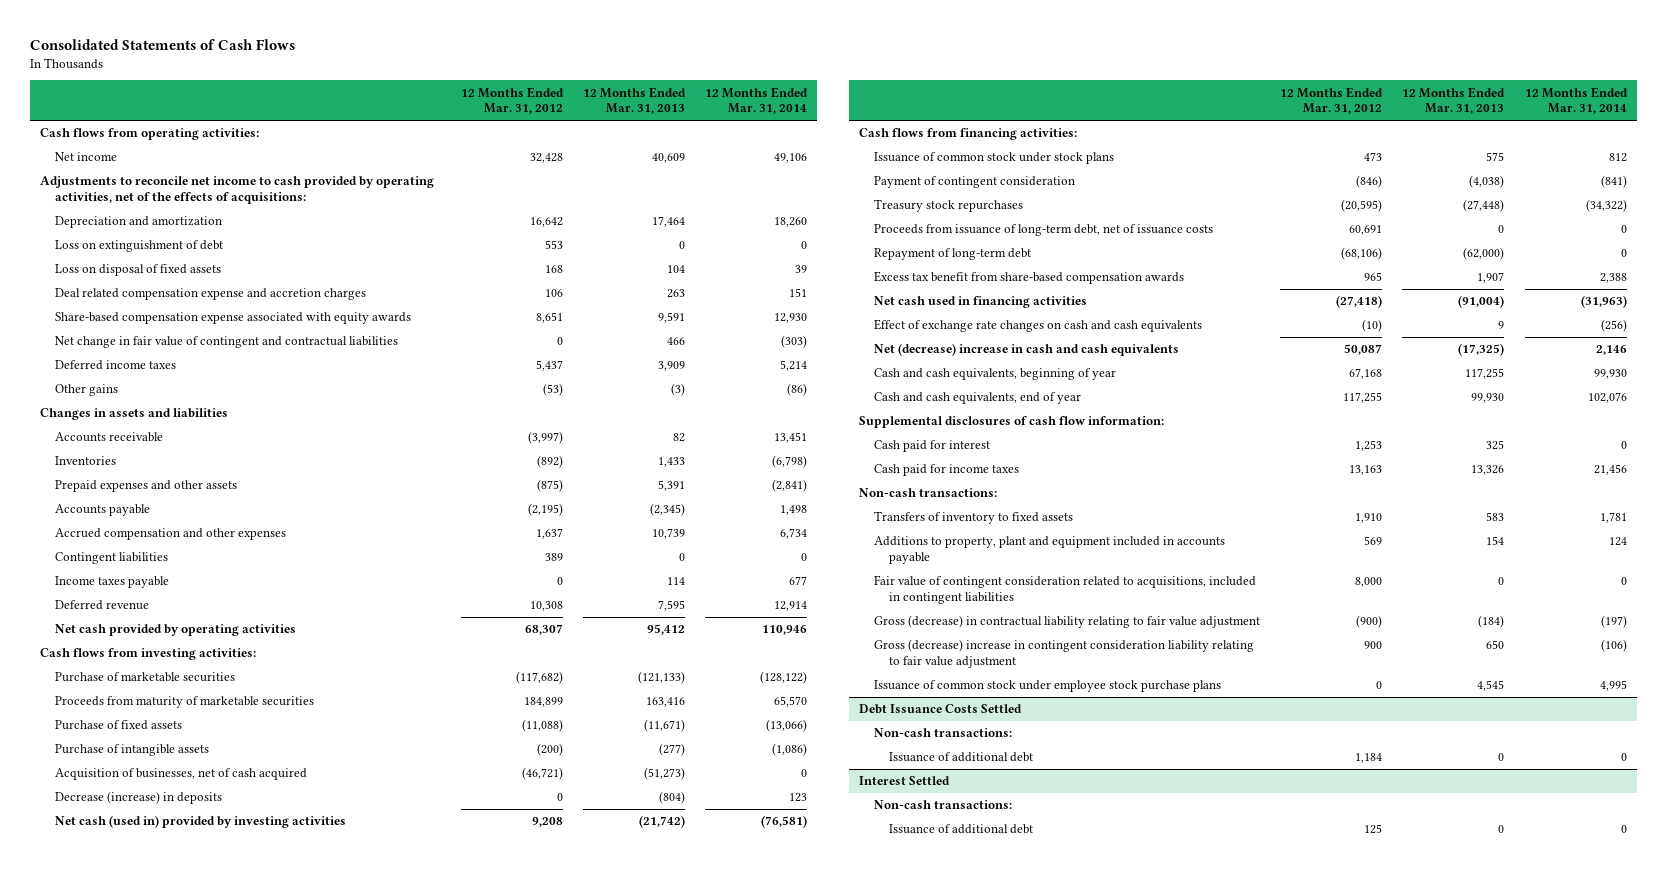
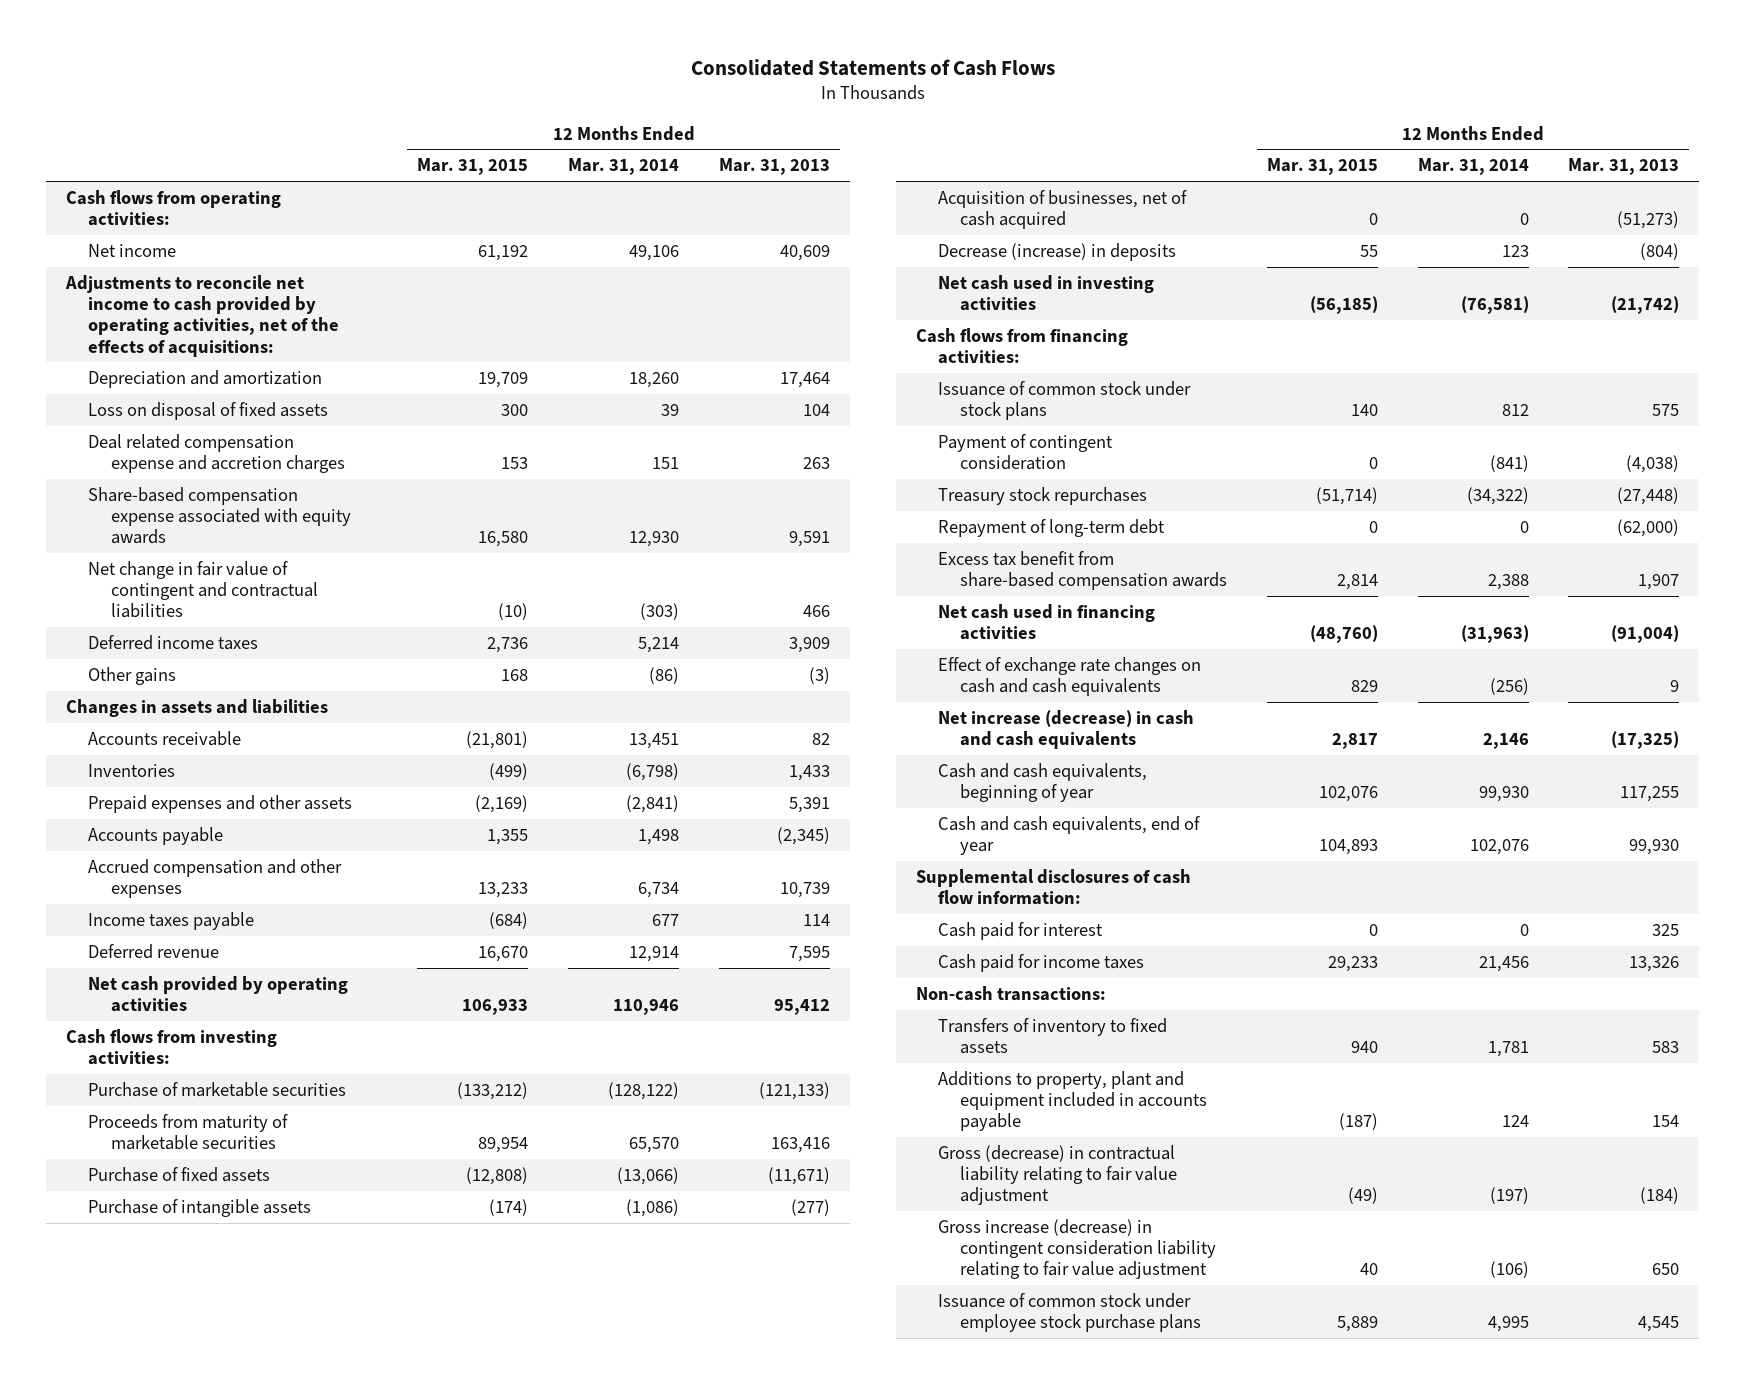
- | 12 Months Ended Mar. 31, 2012 | 12 Months Ended Mar. 31, 2013 | 12 Months Ended Mar. 31, 2014
+ | 12 Months Ended Mar. 31, 2015 | 12 Months Ended Mar. 31, 2014 | 12 Months Ended Mar. 31, 2013
- Loss on extinguishment of debt | 553 | 0 | 0
- Contingent liabilities | 389 | 0 | 0
- Net cash (used in) provided by investing activities | 9,208 | (21,742) | (76,581)
+ Net cash used in investing activities | (56,185) | (76,581) | (21,742)
- Proceeds from issuance of long-term debt, net of issuance costs | 60,691 | 0 | 0
- Net (decrease) increase in cash and cash equivalents | 50,087 | (17,325) | 2,146
+ Net increase (decrease) in cash and cash equivalents | 2,817 | 2,146 | (17,325)
- Fair value of contingent consideration related to acquisitions, included in contingent liabilities | 8,000 | 0 | 0
- Gross (decrease) increase in contingent consideration liability relating to fair value adjustment | 900 | 650 | (106)
+ Gross increase (decrease) in contingent consideration liability relating to fair value adjustment | 40 | (106) | 650
- Debt Issuance Costs Settled
- Non-cash transactions:
- Issuance of additional debt | 1,184 | 0 | 0
- Interest Settled
- Non-cash transactions:
- Issuance of additional debt | 125 | 0 | 0

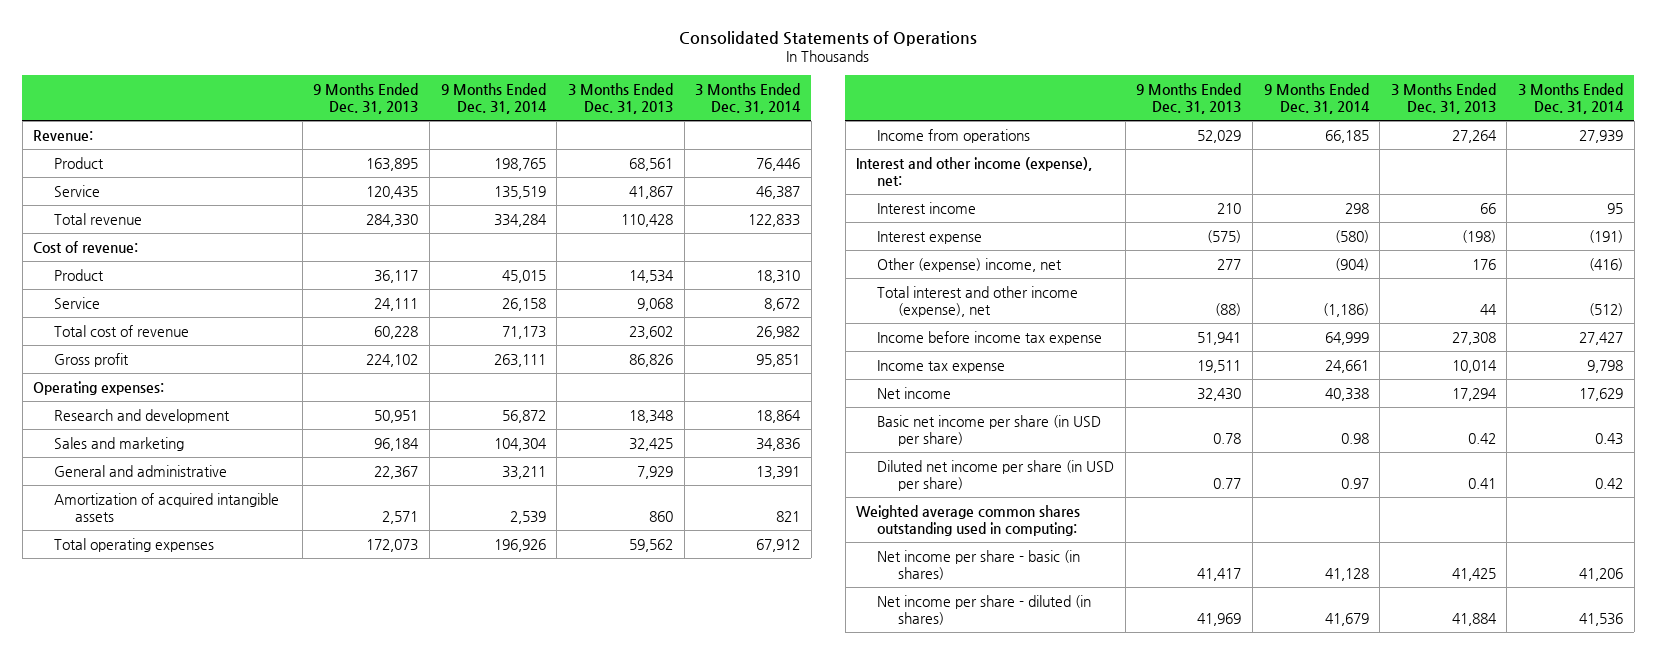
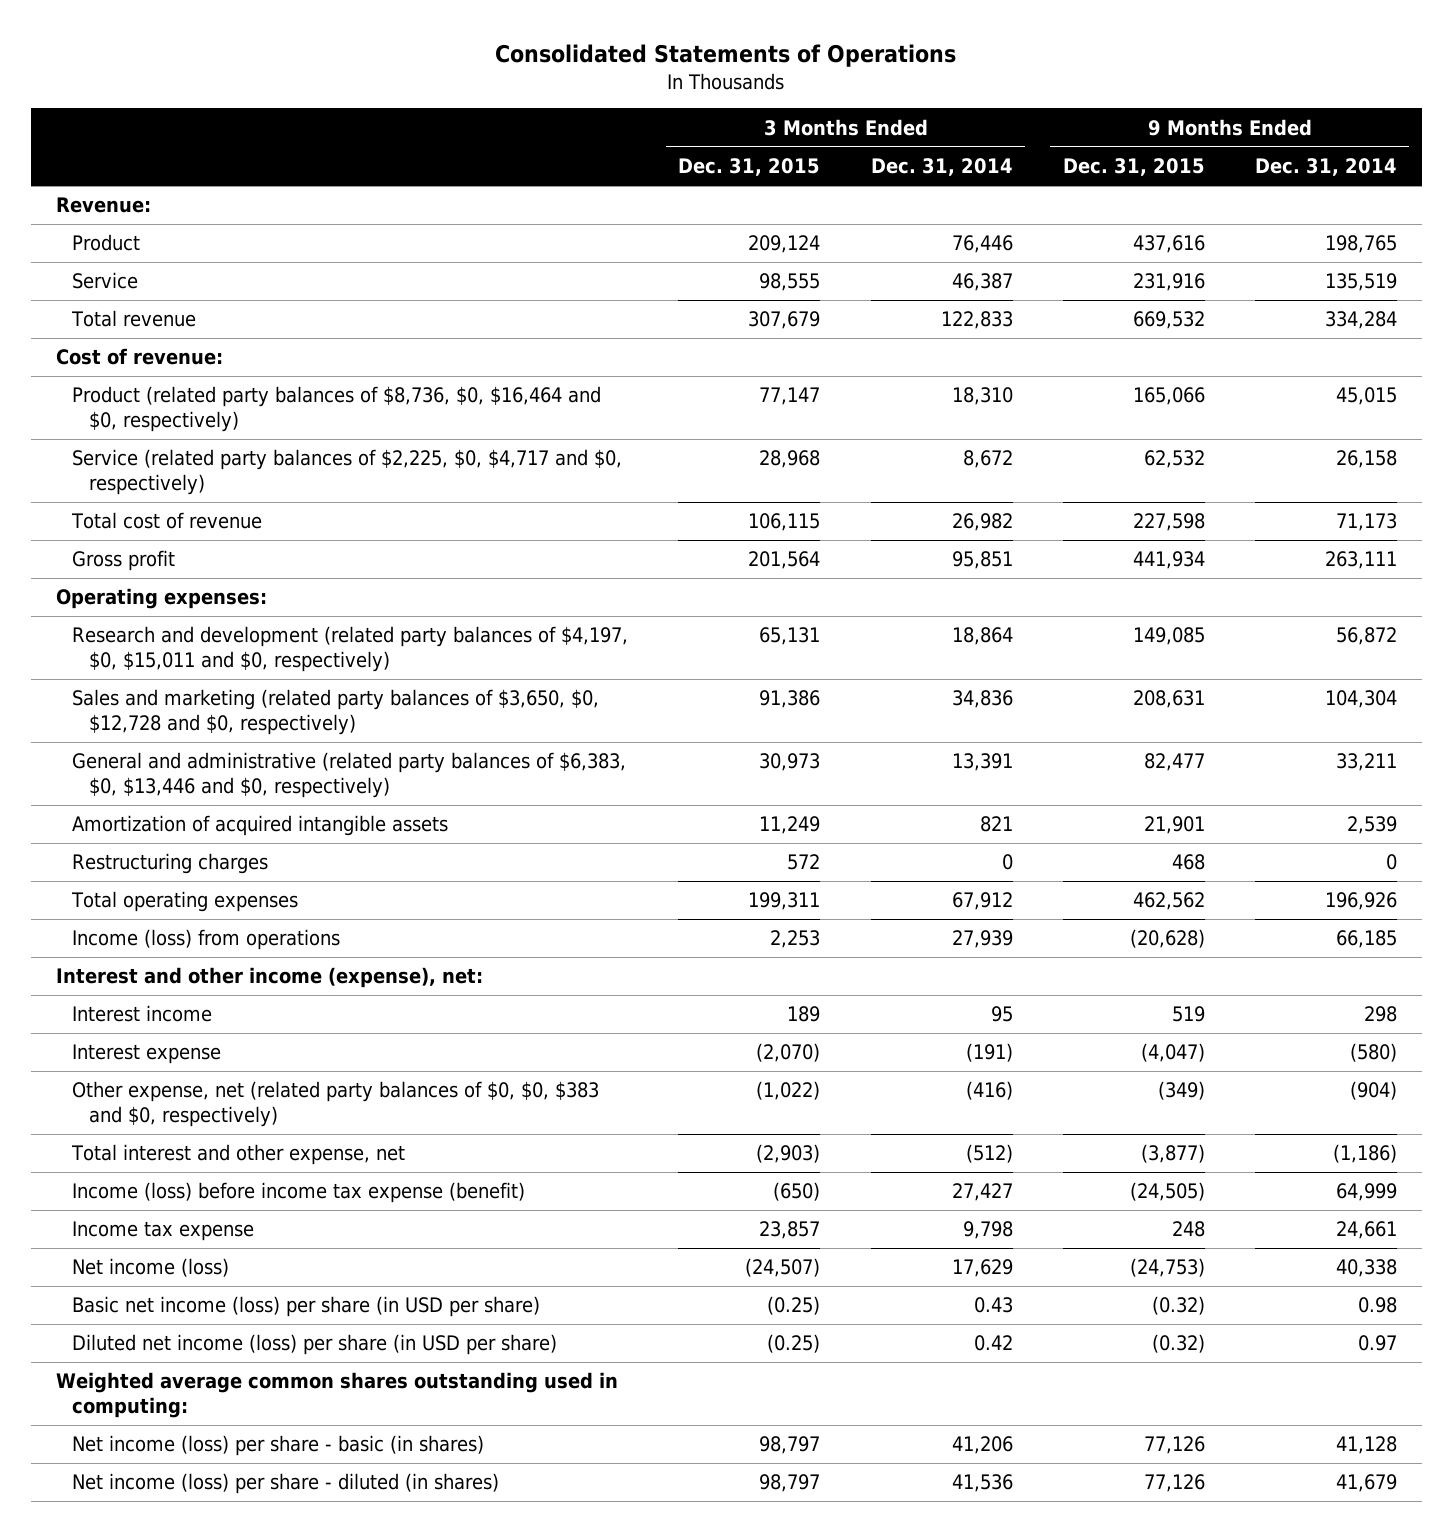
- | 9 Months Ended Dec. 31, 2013 | 9 Months Ended Dec. 31, 2014 | 3 Months Ended Dec. 31, 2013 | 3 Months Ended Dec. 31, 2014
+ | 3 Months Ended Dec. 31, 2015 | 3 Months Ended Dec. 31, 2014 | 9 Months Ended Dec. 31, 2015 | 9 Months Ended Dec. 31, 2014
- Product | 36,117 | 45,015 | 14,534 | 18,310
- Service | 24,111 | 26,158 | 9,068 | 8,672
+ Product (related party balances of $8,736, $0, $16,464 and $0, respectively) | 77,147 | 18,310 | 165,066 | 45,015
+ Service (related party balances of $2,225, $0, $4,717 and $0, respectively) | 28,968 | 8,672 | 62,532 | 26,158
- Research and development | 50,951 | 56,872 | 18,348 | 18,864
- Sales and marketing | 96,184 | 104,304 | 32,425 | 34,836
- General and administrative | 22,367 | 33,211 | 7,929 | 13,391
+ Research and development (related party balances of $4,197, $0, $15,011 and $0, respectively) | 65,131 | 18,864 | 149,085 | 56,872
+ Sales and marketing (related party balances of $3,650, $0, $12,728 and $0, respectively) | 91,386 | 34,836 | 208,631 | 104,304
+ General and administrative (related party balances of $6,383, $0, $13,446 and $0, respectively) | 30,973 | 13,391 | 82,477 | 33,211
+ Restructuring charges | 572 | 0 | 468 | 0
- Income from operations | 52,029 | 66,185 | 27,264 | 27,939
+ Income (loss) from operations | 2,253 | 27,939 | (20,628) | 66,185
- Other (expense) income, net | 277 | (904) | 176 | (416)
- Total interest and other income (expense), net | (88) | (1,186) | 44 | (512)
- Income before income tax expense | 51,941 | 64,999 | 27,308 | 27,427
+ Other expense, net (related party balances of $0, $0, $383 and $0, respectively) | (1,022) | (416) | (349) | (904)
+ Total interest and other expense, net | (2,903) | (512) | (3,877) | (1,186)
+ Income (loss) before income tax expense (benefit) | (650) | 27,427 | (24,505) | 64,999
- Net income | 32,430 | 40,338 | 17,294 | 17,629
- Basic net income per share (in USD per share) | 0.78 | 0.98 | 0.42 | 0.43
- Diluted net income per share (in USD per share) | 0.77 | 0.97 | 0.41 | 0.42
+ Net income (loss) | (24,507) | 17,629 | (24,753) | 40,338
+ Basic net income (loss) per share (in USD per share) | (0.25) | 0.43 | (0.32) | 0.98
+ Diluted net income (loss) per share (in USD per share) | (0.25) | 0.42 | (0.32) | 0.97
- Net income per share - basic (in shares) | 41,417 | 41,128 | 41,425 | 41,206
- Net income per share - diluted (in shares) | 41,969 | 41,679 | 41,884 | 41,536
+ Net income (loss) per share - basic (in shares) | 98,797 | 41,206 | 77,126 | 41,128
+ Net income (loss) per share - diluted (in shares) | 98,797 | 41,536 | 77,126 | 41,679

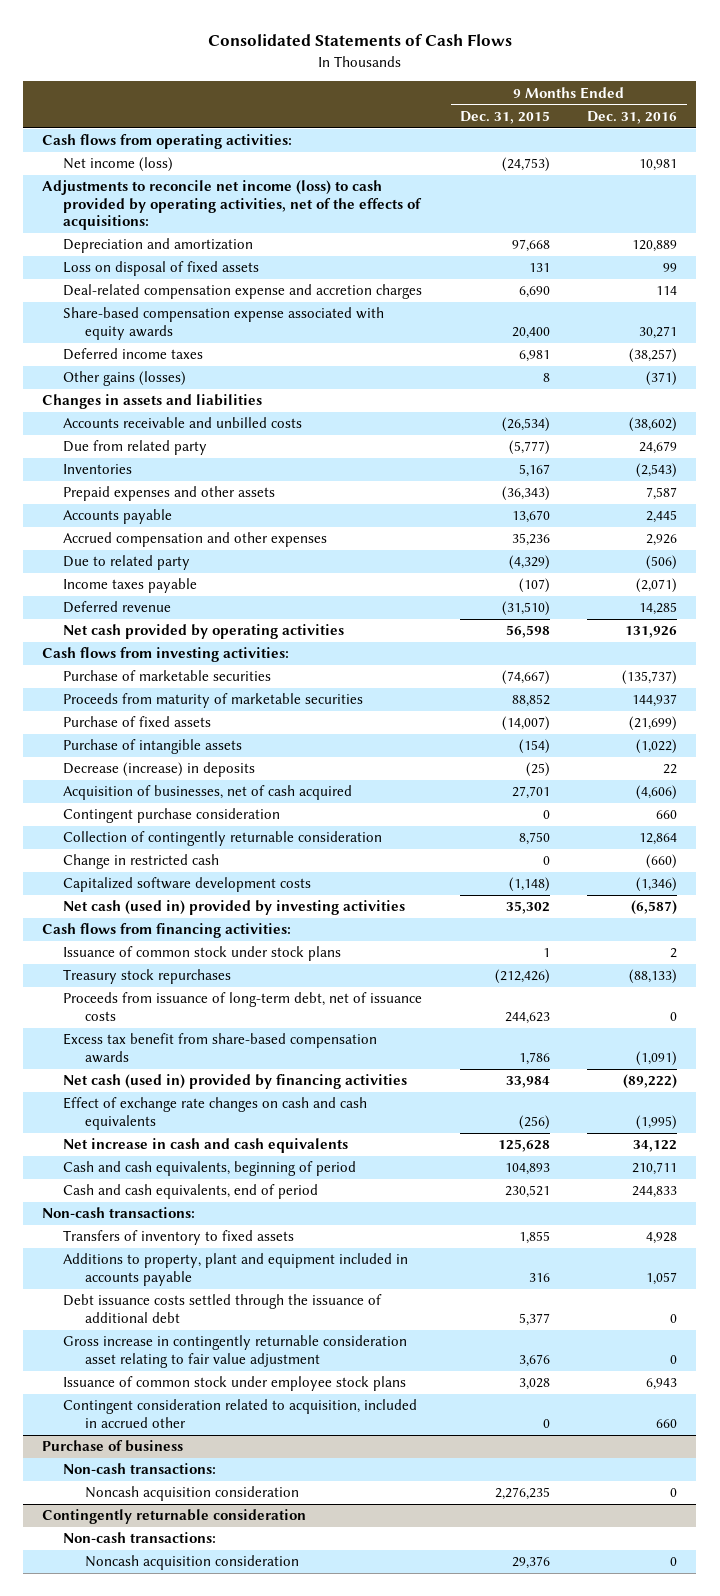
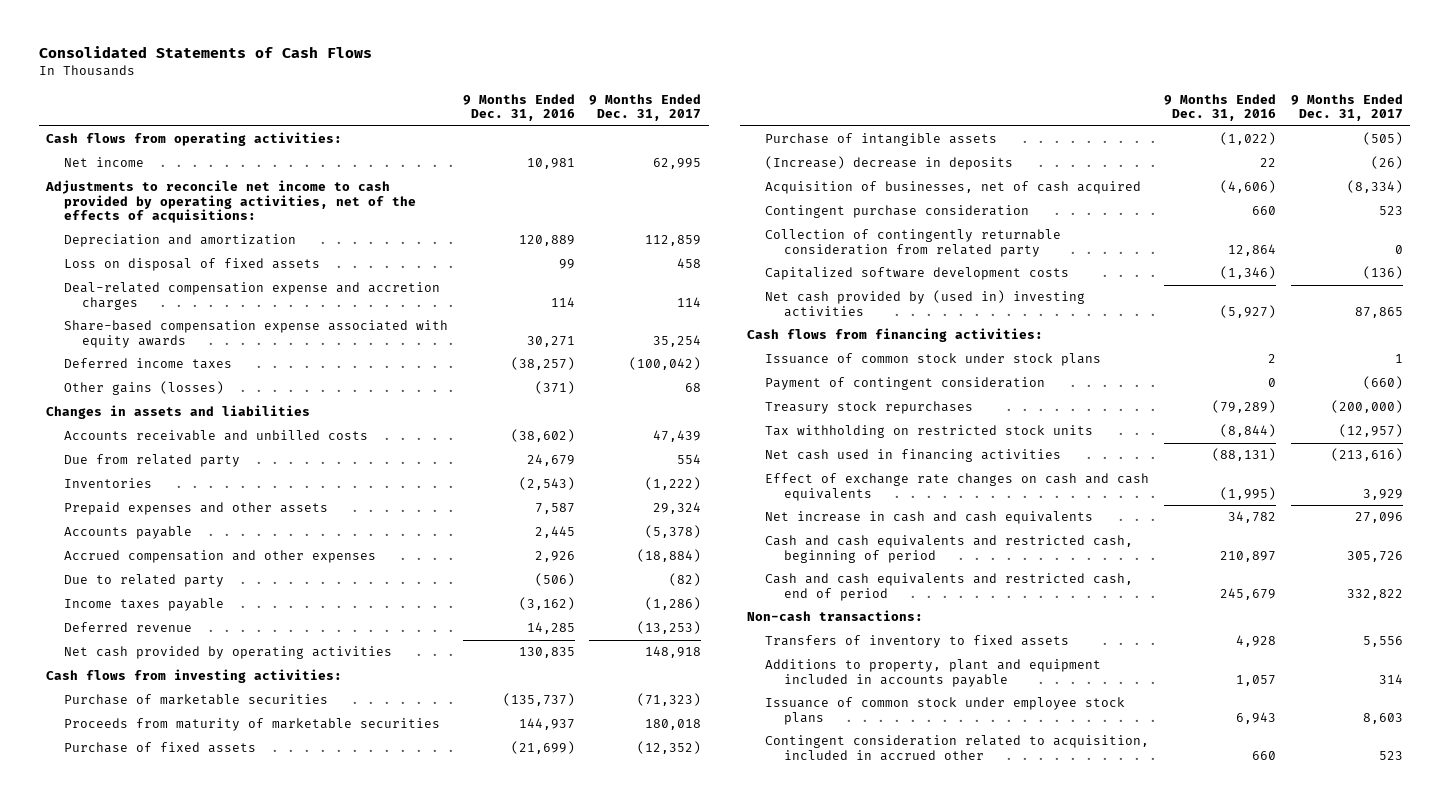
- | 9 Months Ended Dec. 31, 2015 | 9 Months Ended Dec. 31, 2016
+ | 9 Months Ended Dec. 31, 2016 | 9 Months Ended Dec. 31, 2017
- Net income (loss) | (24,753) | 10,981
- Adjustments to reconcile net income (loss) to cash provided by operating activities, net of the effects of acquisitions:
+ Net income | 10,981 | 62,995
+ Adjustments to reconcile net income to cash provided by operating activities, net of the effects of acquisitions:
- Income taxes payable | (107) | (2,071)
+ Income taxes payable | (3,162) | (1,286)
- Net cash provided by operating activities | 56,598 | 131,926
+ Net cash provided by operating activities | 130,835 | 148,918
- Decrease (increase) in deposits | (25) | 22
+ (Increase) decrease in deposits | 22 | (26)
- Collection of contingently returnable consideration | 8,750 | 12,864
- Change in restricted cash | 0 | (660)
+ Collection of contingently returnable consideration from related party | 12,864 | 0
- Net cash (used in) provided by investing activities | 35,302 | (6,587)
+ Net cash provided by (used in) investing activities | (5,927) | 87,865
- Treasury stock repurchases | (212,426) | (88,133)
- Proceeds from issuance of long-term debt, net of issuance costs | 244,623 | 0
- Excess tax benefit from share-based compensation awards | 1,786 | (1,091)
- Net cash (used in) provided by financing activities | 33,984 | (89,222)
+ Payment of contingent consideration | 0 | (660)
+ Treasury stock repurchases | (79,289) | (200,000)
+ Tax withholding on restricted stock units | (8,844) | (12,957)
+ Net cash used in financing activities | (88,131) | (213,616)
- Net increase in cash and cash equivalents | 125,628 | 34,122
- Cash and cash equivalents, beginning of period | 104,893 | 210,711
- Cash and cash equivalents, end of period | 230,521 | 244,833
+ Net increase in cash and cash equivalents | 34,782 | 27,096
+ Cash and cash equivalents and restricted cash, beginning of period | 210,897 | 305,726
+ Cash and cash equivalents and restricted cash, end of period | 245,679 | 332,822
- Debt issuance costs settled through the issuance of additional debt | 5,377 | 0
- Gross increase in contingently returnable consideration asset relating to fair value adjustment | 3,676 | 0
- Purchase of business
- Non-cash transactions:
- Noncash acquisition consideration | 2,276,235 | 0
- Contingently returnable consideration
- Non-cash transactions:
- Noncash acquisition consideration | 29,376 | 0

